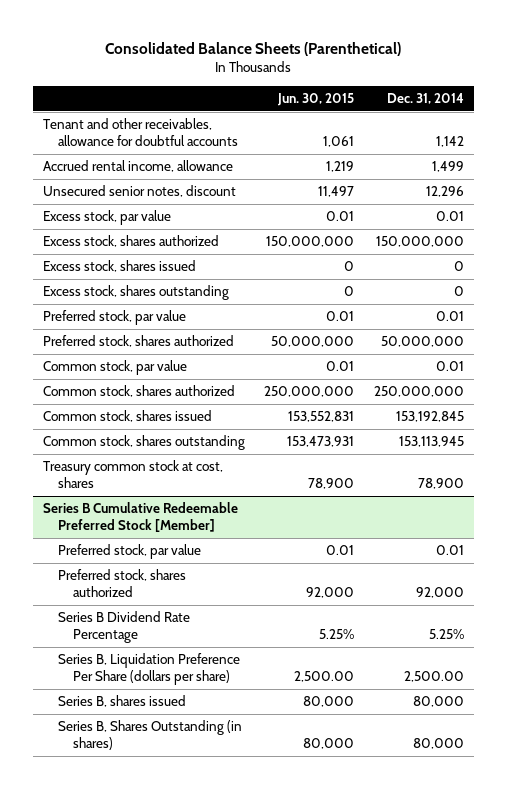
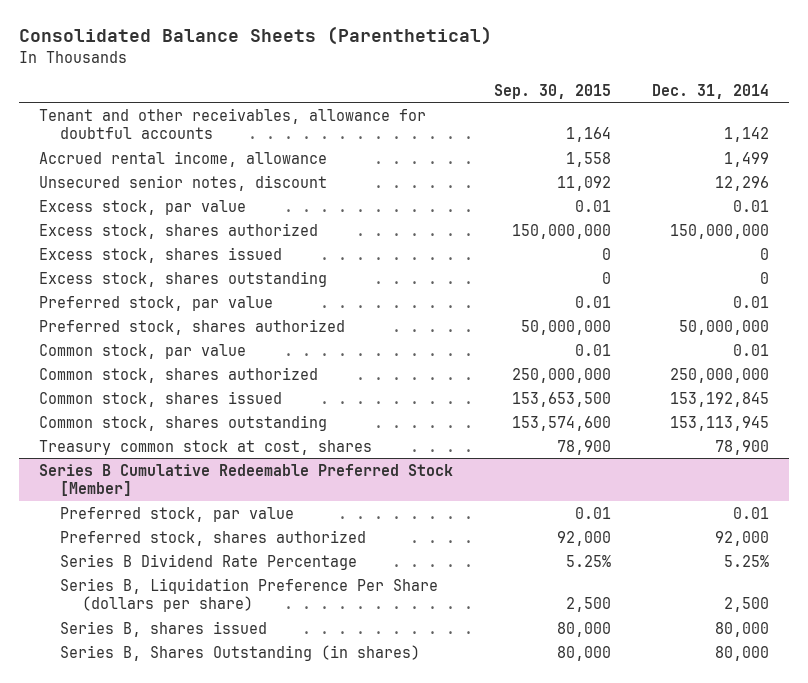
- | Jun. 30, 2015 | Dec. 31, 2014
+ | Sep. 30, 2015 | Dec. 31, 2014
@ Series B Cumulative Redeemable Preferred Stock [Member]
- Series B, Liquidation Preference Per Share (dollars per share) | 2,500.00 | 2,500.00
+ Series B, Liquidation Preference Per Share (dollars per share) | 2,500 | 2,500

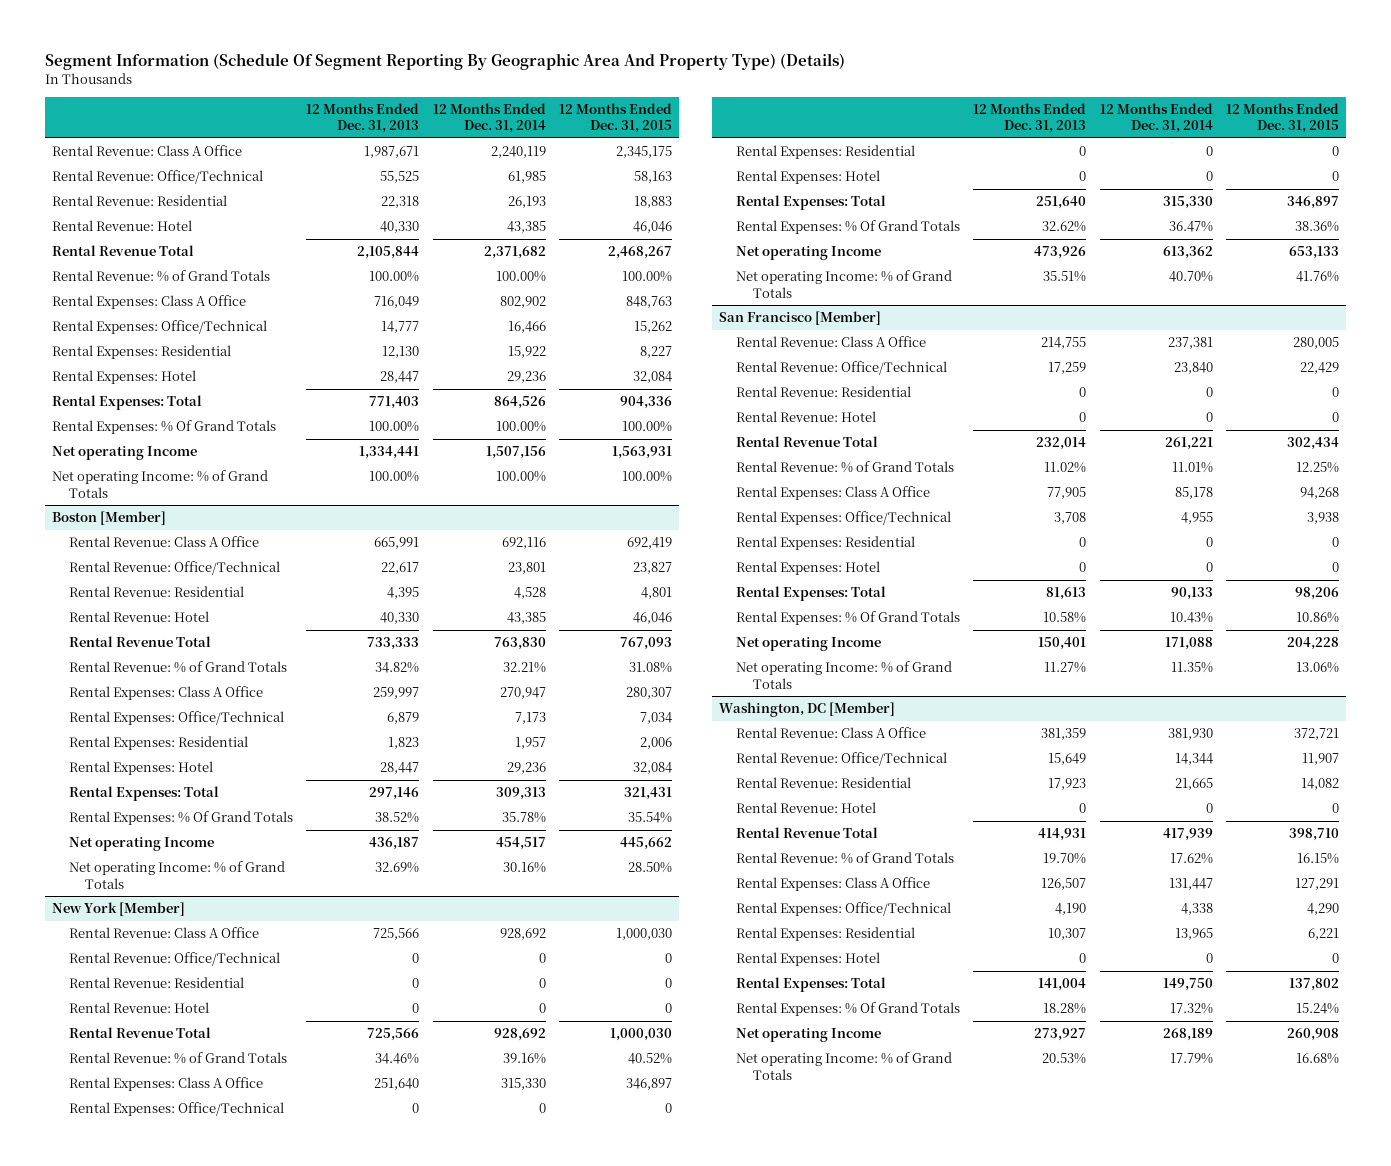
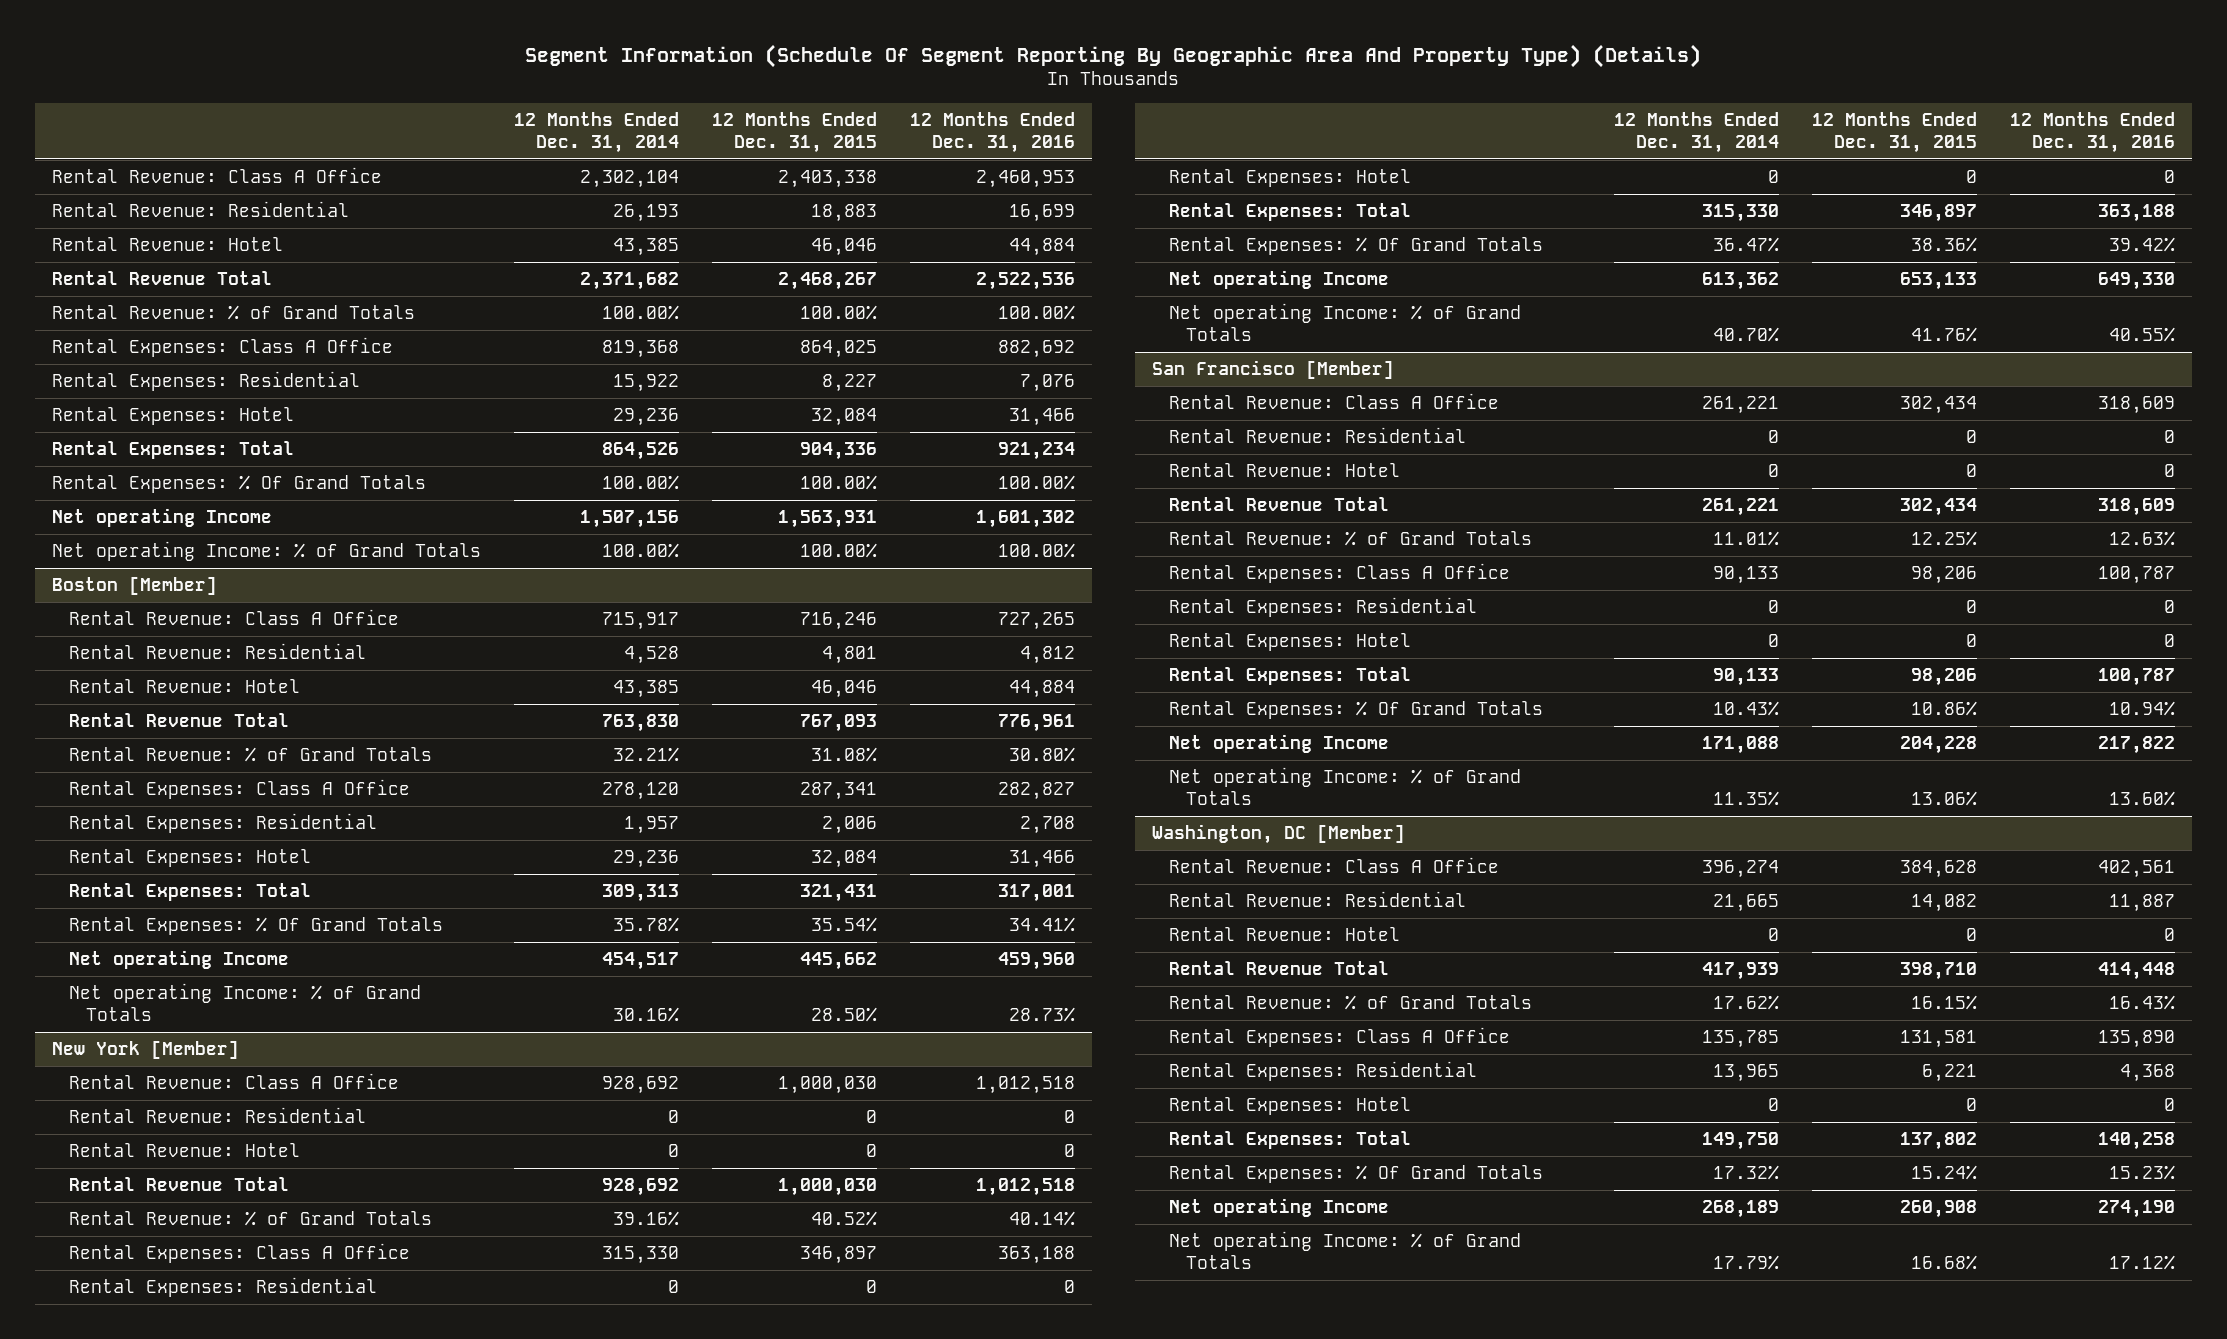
- | 12 Months Ended Dec. 31, 2013 | 12 Months Ended Dec. 31, 2014 | 12 Months Ended Dec. 31, 2015
+ | 12 Months Ended Dec. 31, 2014 | 12 Months Ended Dec. 31, 2015 | 12 Months Ended Dec. 31, 2016
- Rental Revenue: Class A Office | 1,987,671 | 2,240,119 | 2,345,175
- Rental Revenue: Office/Technical | 55,525 | 61,985 | 58,163
+ Rental Revenue: Class A Office | 2,302,104 | 2,403,338 | 2,460,953
- Rental Expenses: Class A Office | 716,049 | 802,902 | 848,763
- Rental Expenses: Office/Technical | 14,777 | 16,466 | 15,262
+ Rental Expenses: Class A Office | 819,368 | 864,025 | 882,692
@ Boston [Member]
- Rental Revenue: Class A Office | 665,991 | 692,116 | 692,419
- Rental Revenue: Office/Technical | 22,617 | 23,801 | 23,827
+ Rental Revenue: Class A Office | 715,917 | 716,246 | 727,265
- Rental Expenses: Class A Office | 259,997 | 270,947 | 280,307
- Rental Expenses: Office/Technical | 6,879 | 7,173 | 7,034
+ Rental Expenses: Class A Office | 278,120 | 287,341 | 282,827
@ New York [Member]
- Rental Revenue: Office/Technical | 0 | 0 | 0
- Rental Expenses: Office/Technical | 0 | 0 | 0
@ San Francisco [Member]
- Rental Revenue: Class A Office | 214,755 | 237,381 | 280,005
- Rental Revenue: Office/Technical | 17,259 | 23,840 | 22,429
+ Rental Revenue: Class A Office | 261,221 | 302,434 | 318,609
- Rental Expenses: Class A Office | 77,905 | 85,178 | 94,268
- Rental Expenses: Office/Technical | 3,708 | 4,955 | 3,938
+ Rental Expenses: Class A Office | 90,133 | 98,206 | 100,787
@ Washington, DC [Member]
- Rental Revenue: Class A Office | 381,359 | 381,930 | 372,721
- Rental Revenue: Office/Technical | 15,649 | 14,344 | 11,907
+ Rental Revenue: Class A Office | 396,274 | 384,628 | 402,561
- Rental Expenses: Class A Office | 126,507 | 131,447 | 127,291
- Rental Expenses: Office/Technical | 4,190 | 4,338 | 4,290
+ Rental Expenses: Class A Office | 135,785 | 131,581 | 135,890

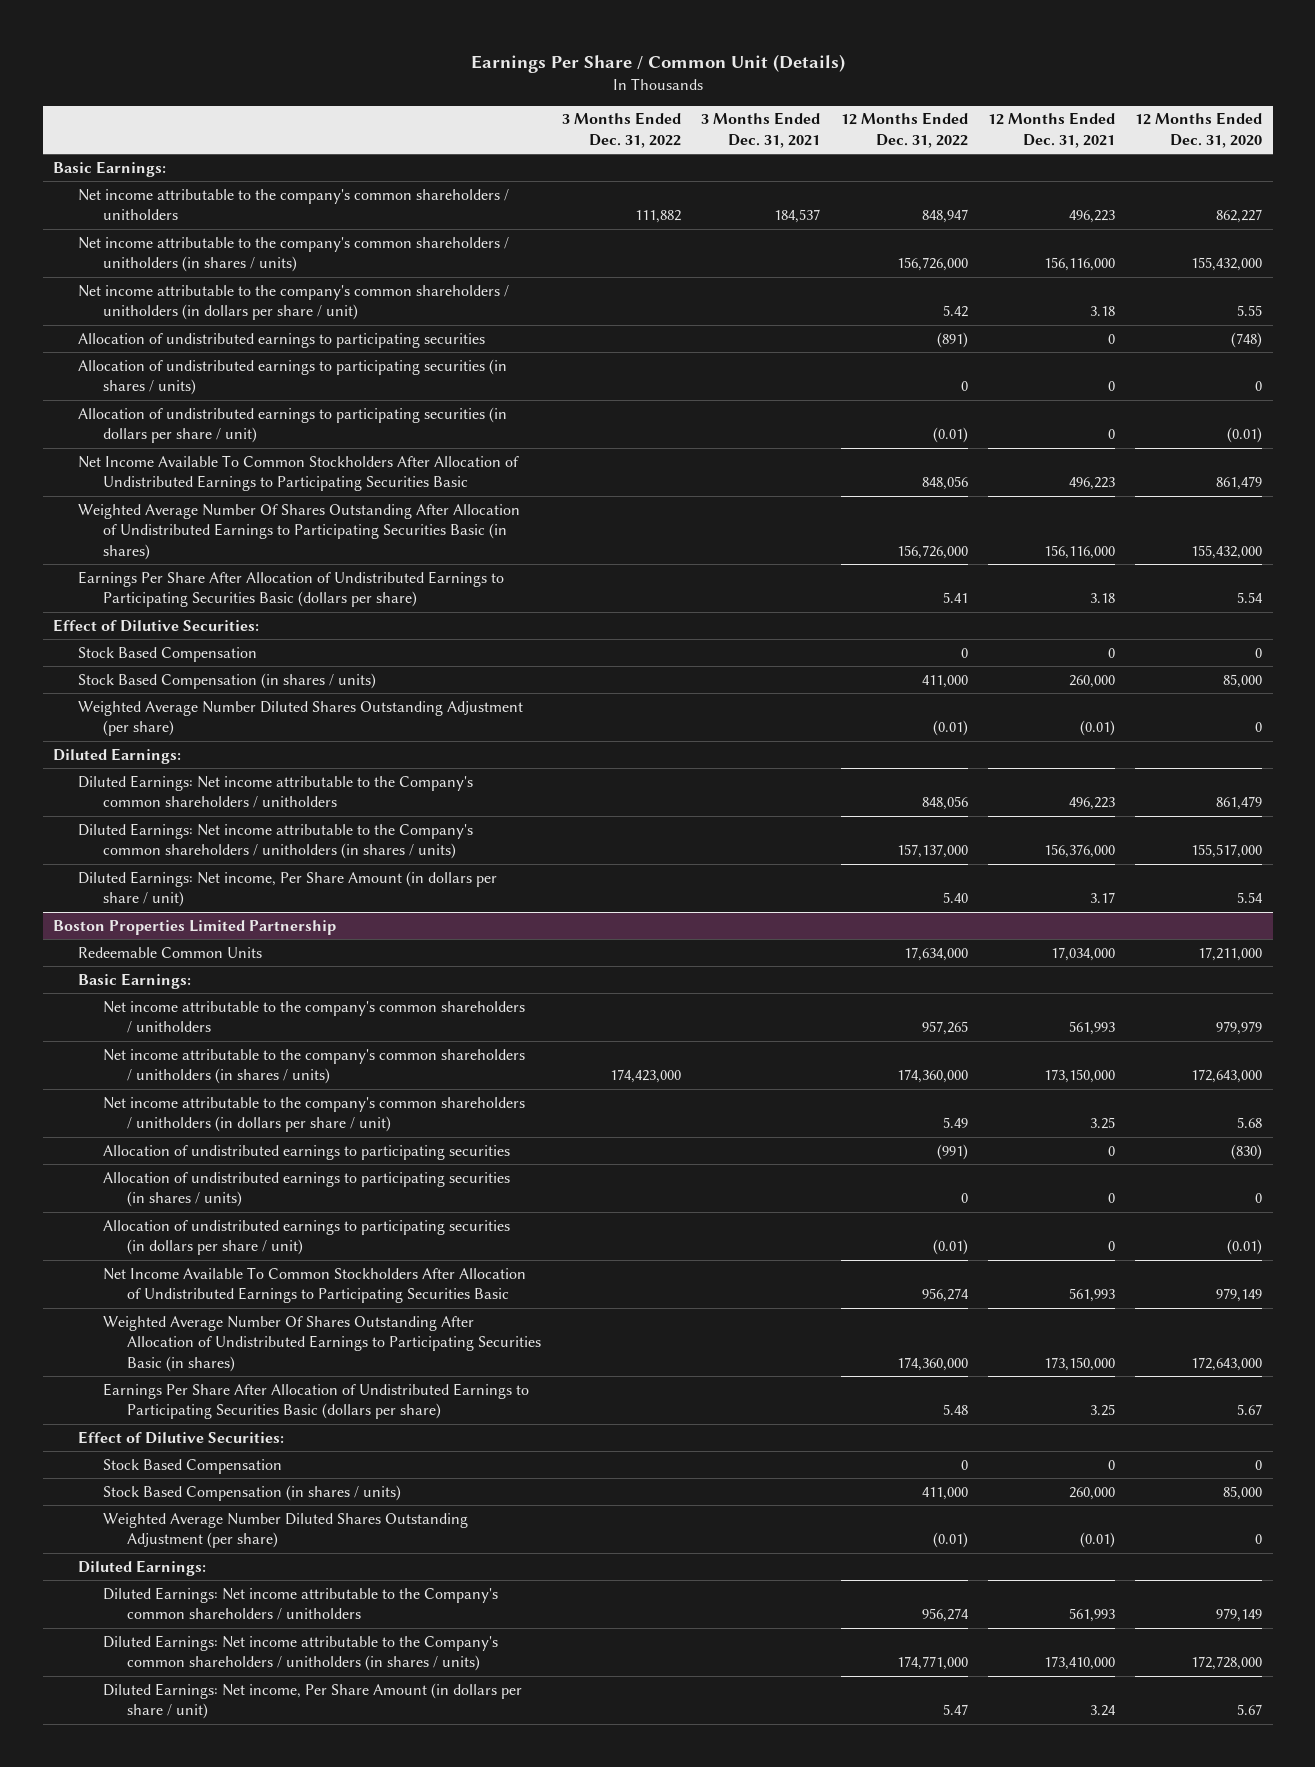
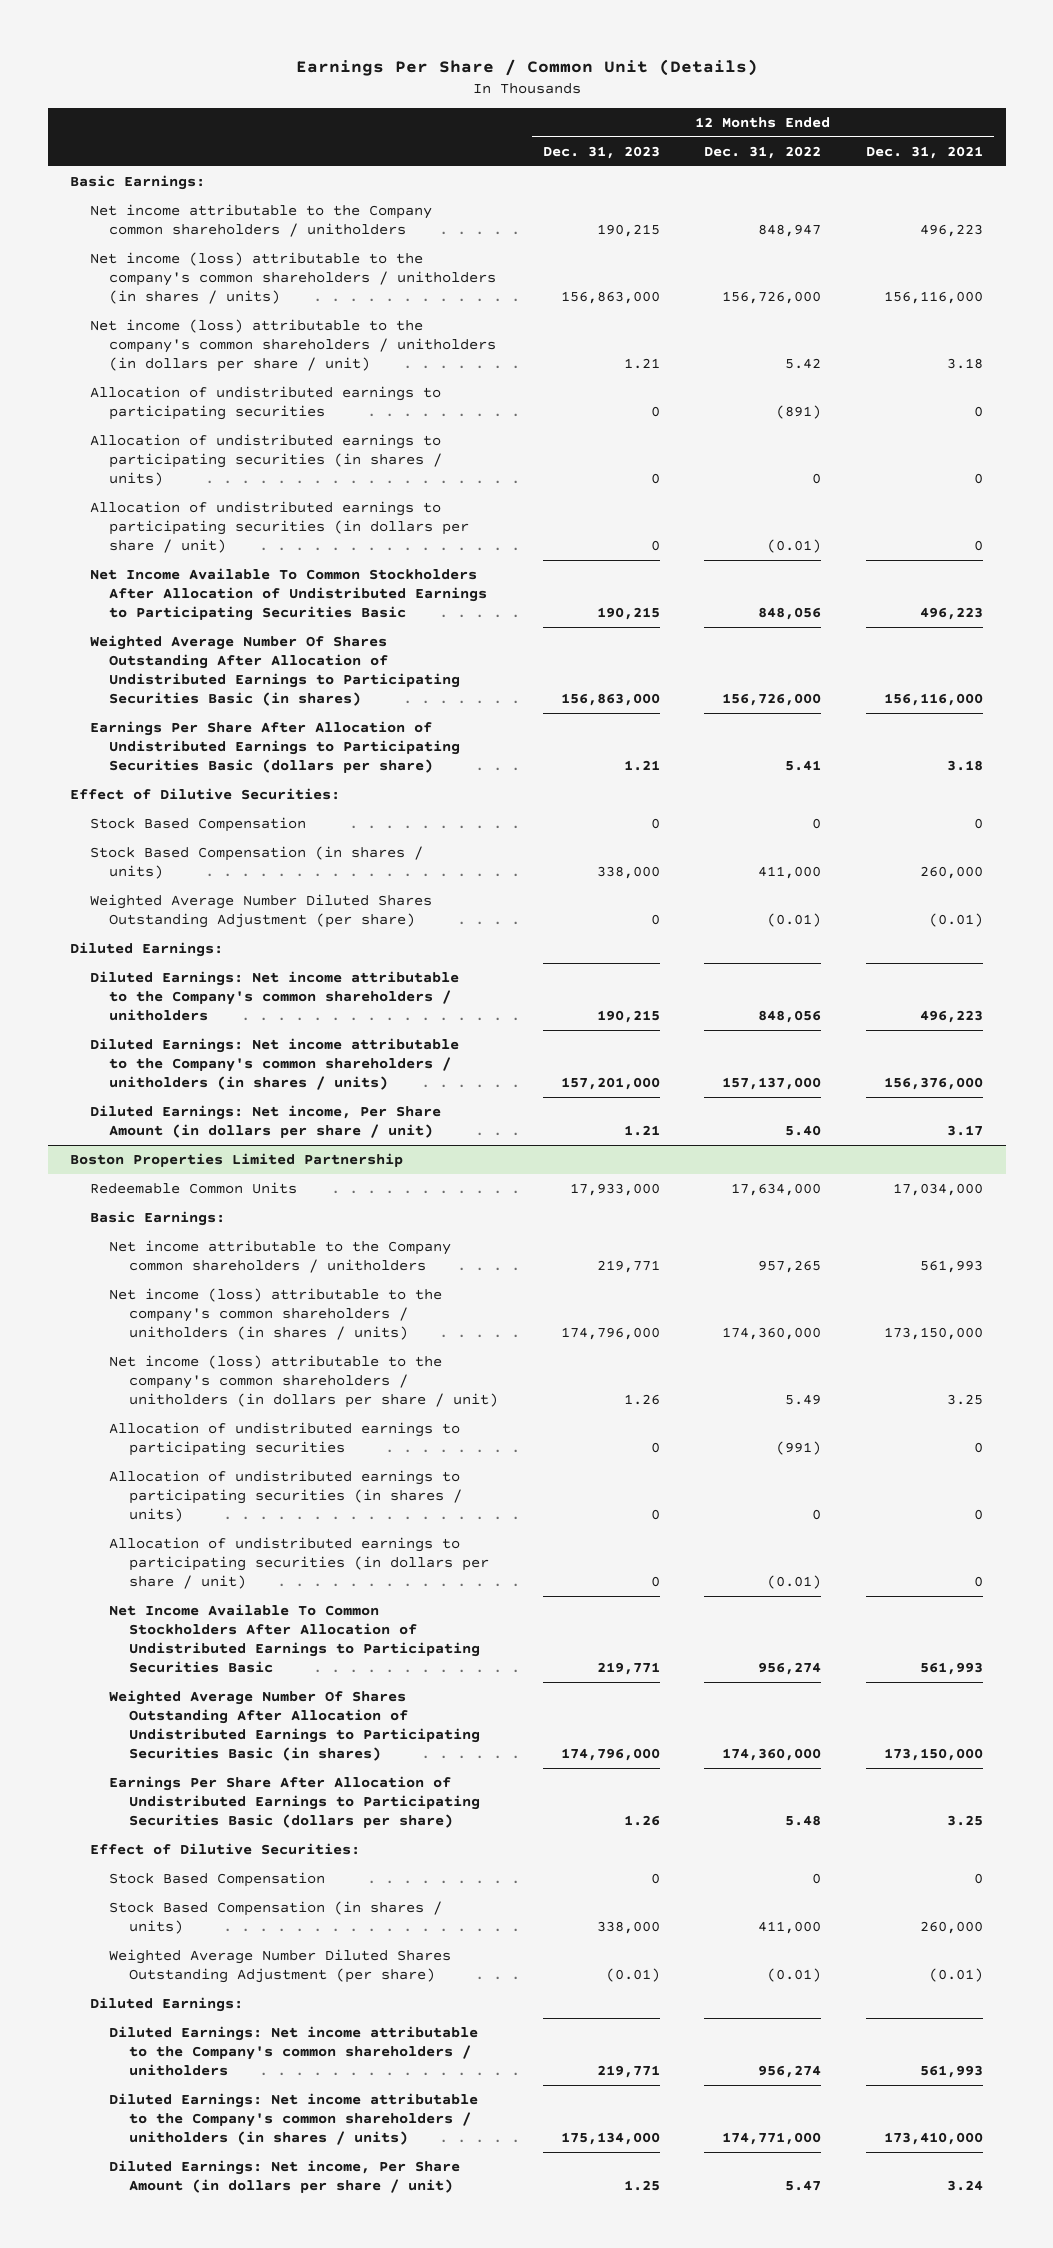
- | 3 Months Ended Dec. 31, 2022 | 3 Months Ended Dec. 31, 2021 | 12 Months Ended Dec. 31, 2022 | 12 Months Ended Dec. 31, 2021 | 12 Months Ended Dec. 31, 2020
+ | 12 Months Ended Dec. 31, 2023 | 12 Months Ended Dec. 31, 2022 | 12 Months Ended Dec. 31, 2021
- Net income attributable to the company's common shareholders / unitholders | 111,882 | 184,537 | 848,947 | 496,223 | 862,227
- Net income attributable to the company's common shareholders / unitholders (in shares / units) | | | 156,726,000 | 156,116,000 | 155,432,000
- Net income attributable to the company's common shareholders / unitholders (in dollars per share / unit) | | | 5.42 | 3.18 | 5.55
+ Net income attributable to the Company common shareholders / unitholders | 190,215 | 848,947 | 496,223
+ Net income (loss) attributable to the company's common shareholders / unitholders (in shares / units) | 156,863,000 | 156,726,000 | 156,116,000
+ Net income (loss) attributable to the company's common shareholders / unitholders (in dollars per share / unit) | 1.21 | 5.42 | 3.18
@ Boston Properties Limited Partnership
- Net income attributable to the company's common shareholders / unitholders | | | 957,265 | 561,993 | 979,979
- Net income attributable to the company's common shareholders / unitholders (in shares / units) | 174,423,000 | | 174,360,000 | 173,150,000 | 172,643,000
- Net income attributable to the company's common shareholders / unitholders (in dollars per share / unit) | | | 5.49 | 3.25 | 5.68
+ Net income attributable to the Company common shareholders / unitholders | 219,771 | 957,265 | 561,993
+ Net income (loss) attributable to the company's common shareholders / unitholders (in shares / units) | 174,796,000 | 174,360,000 | 173,150,000
+ Net income (loss) attributable to the company's common shareholders / unitholders (in dollars per share / unit) | 1.26 | 5.49 | 3.25

